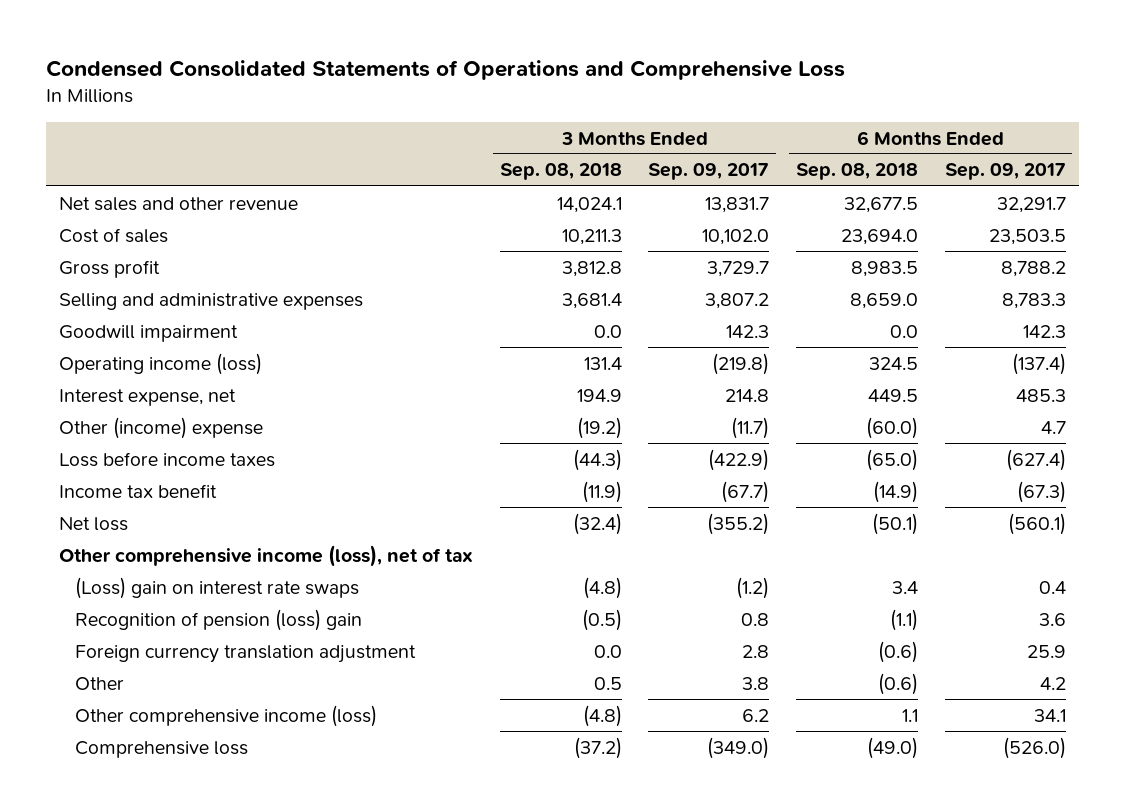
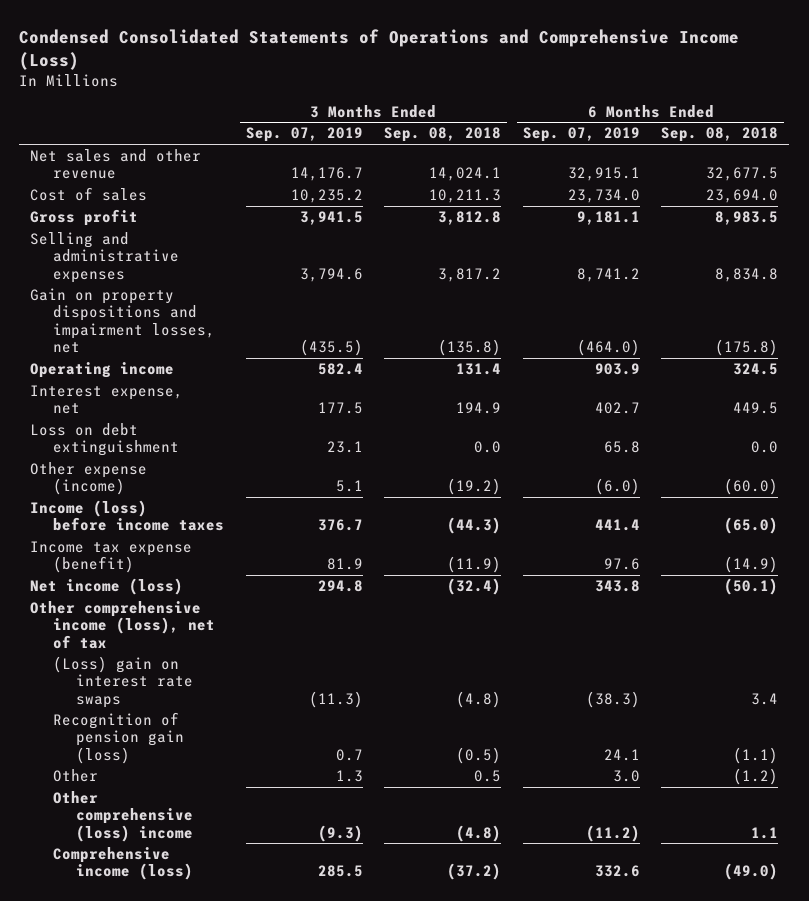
- Condensed Consolidated Statements of Operations and Comprehensive Loss
+ Condensed Consolidated Statements of Operations and Comprehensive Income (Loss)
- | 3 Months Ended Sep. 08, 2018 | 3 Months Ended Sep. 09, 2017 | 6 Months Ended Sep. 08, 2018 | 6 Months Ended Sep. 09, 2017
+ | 3 Months Ended Sep. 07, 2019 | 3 Months Ended Sep. 08, 2018 | 6 Months Ended Sep. 07, 2019 | 6 Months Ended Sep. 08, 2018
- Selling and administrative expenses | 3,681.4 | 3,807.2 | 8,659.0 | 8,783.3
- Goodwill impairment | 0.0 | 142.3 | 0.0 | 142.3
- Operating income (loss) | 131.4 | (219.8) | 324.5 | (137.4)
+ Selling and administrative expenses | 3,794.6 | 3,817.2 | 8,741.2 | 8,834.8
+ Gain on property dispositions and impairment losses, net | (435.5) | (135.8) | (464.0) | (175.8)
+ Operating income | 582.4 | 131.4 | 903.9 | 324.5
- Other (income) expense | (19.2) | (11.7) | (60.0) | 4.7
- Loss before income taxes | (44.3) | (422.9) | (65.0) | (627.4)
- Income tax benefit | (11.9) | (67.7) | (14.9) | (67.3)
- Net loss | (32.4) | (355.2) | (50.1) | (560.1)
+ Loss on debt extinguishment | 23.1 | 0.0 | 65.8 | 0.0
+ Other expense (income) | 5.1 | (19.2) | (6.0) | (60.0)
+ Income (loss) before income taxes | 376.7 | (44.3) | 441.4 | (65.0)
+ Income tax expense (benefit) | 81.9 | (11.9) | 97.6 | (14.9)
+ Net income (loss) | 294.8 | (32.4) | 343.8 | (50.1)
- Recognition of pension (loss) gain | (0.5) | 0.8 | (1.1) | 3.6
- Foreign currency translation adjustment | 0.0 | 2.8 | (0.6) | 25.9
- Other | 0.5 | 3.8 | (0.6) | 4.2
- Other comprehensive income (loss) | (4.8) | 6.2 | 1.1 | 34.1
- Comprehensive loss | (37.2) | (349.0) | (49.0) | (526.0)
+ Recognition of pension gain (loss) | 0.7 | (0.5) | 24.1 | (1.1)
+ Other | 1.3 | 0.5 | 3.0 | (1.2)
+ Other comprehensive (loss) income | (9.3) | (4.8) | (11.2) | 1.1
+ Comprehensive income (loss) | 285.5 | (37.2) | 332.6 | (49.0)

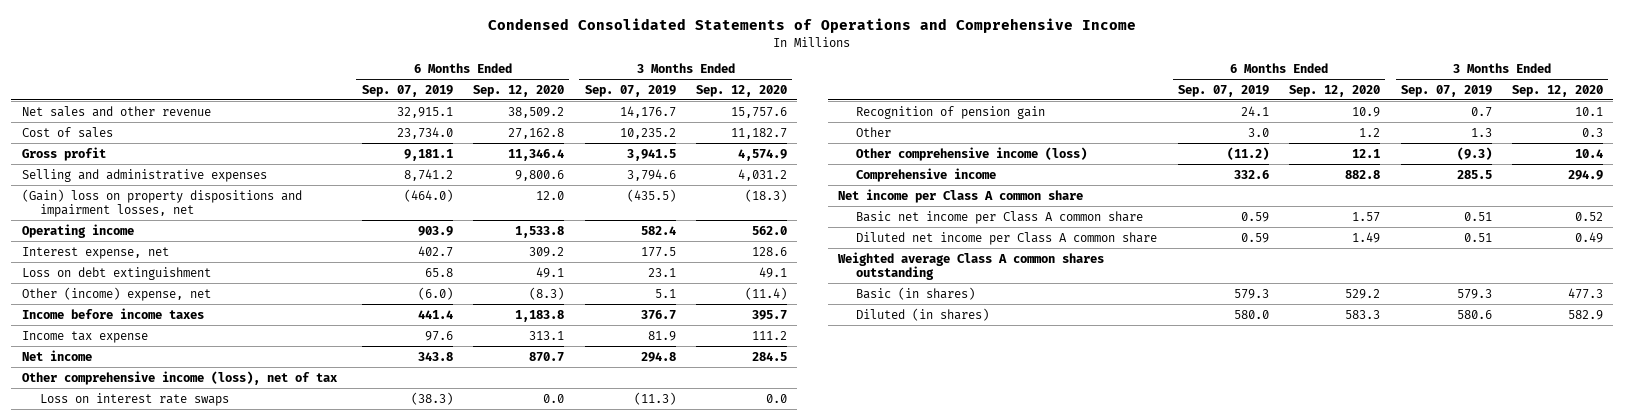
- Condensed Consolidated Statements of Operations and Comprehensive Income (Loss)
+ Condensed Consolidated Statements of Operations and Comprehensive Income
- | 3 Months Ended Sep. 07, 2019 | 3 Months Ended Sep. 08, 2018 | 6 Months Ended Sep. 07, 2019 | 6 Months Ended Sep. 08, 2018
+ | 6 Months Ended Sep. 07, 2019 | 6 Months Ended Sep. 12, 2020 | 3 Months Ended Sep. 07, 2019 | 3 Months Ended Sep. 12, 2020
- Gain on property dispositions and impairment losses, net | (435.5) | (135.8) | (464.0) | (175.8)
+ (Gain) loss on property dispositions and impairment losses, net | (464.0) | 12.0 | (435.5) | (18.3)
- Other expense (income) | 5.1 | (19.2) | (6.0) | (60.0)
- Income (loss) before income taxes | 376.7 | (44.3) | 441.4 | (65.0)
- Income tax expense (benefit) | 81.9 | (11.9) | 97.6 | (14.9)
- Net income (loss) | 294.8 | (32.4) | 343.8 | (50.1)
+ Other (income) expense, net | (6.0) | (8.3) | 5.1 | (11.4)
+ Income before income taxes | 441.4 | 1,183.8 | 376.7 | 395.7
+ Income tax expense | 97.6 | 313.1 | 81.9 | 111.2
+ Net income | 343.8 | 870.7 | 294.8 | 284.5
- (Loss) gain on interest rate swaps | (11.3) | (4.8) | (38.3) | 3.4
- Recognition of pension gain (loss) | 0.7 | (0.5) | 24.1 | (1.1)
+ Loss on interest rate swaps | (38.3) | 0.0 | (11.3) | 0.0
+ Recognition of pension gain | 24.1 | 10.9 | 0.7 | 10.1
- Other comprehensive (loss) income | (9.3) | (4.8) | (11.2) | 1.1
- Comprehensive income (loss) | 285.5 | (37.2) | 332.6 | (49.0)
+ Other comprehensive income (loss) | (11.2) | 12.1 | (9.3) | 10.4
+ Comprehensive income | 332.6 | 882.8 | 285.5 | 294.9
+ Net income per Class A common share
+ Basic net income per Class A common share | 0.59 | 1.57 | 0.51 | 0.52
+ Diluted net income per Class A common share | 0.59 | 1.49 | 0.51 | 0.49
+ Weighted average Class A common shares outstanding
+ Basic (in shares) | 579.3 | 529.2 | 579.3 | 477.3
+ Diluted (in shares) | 580.0 | 583.3 | 580.6 | 582.9

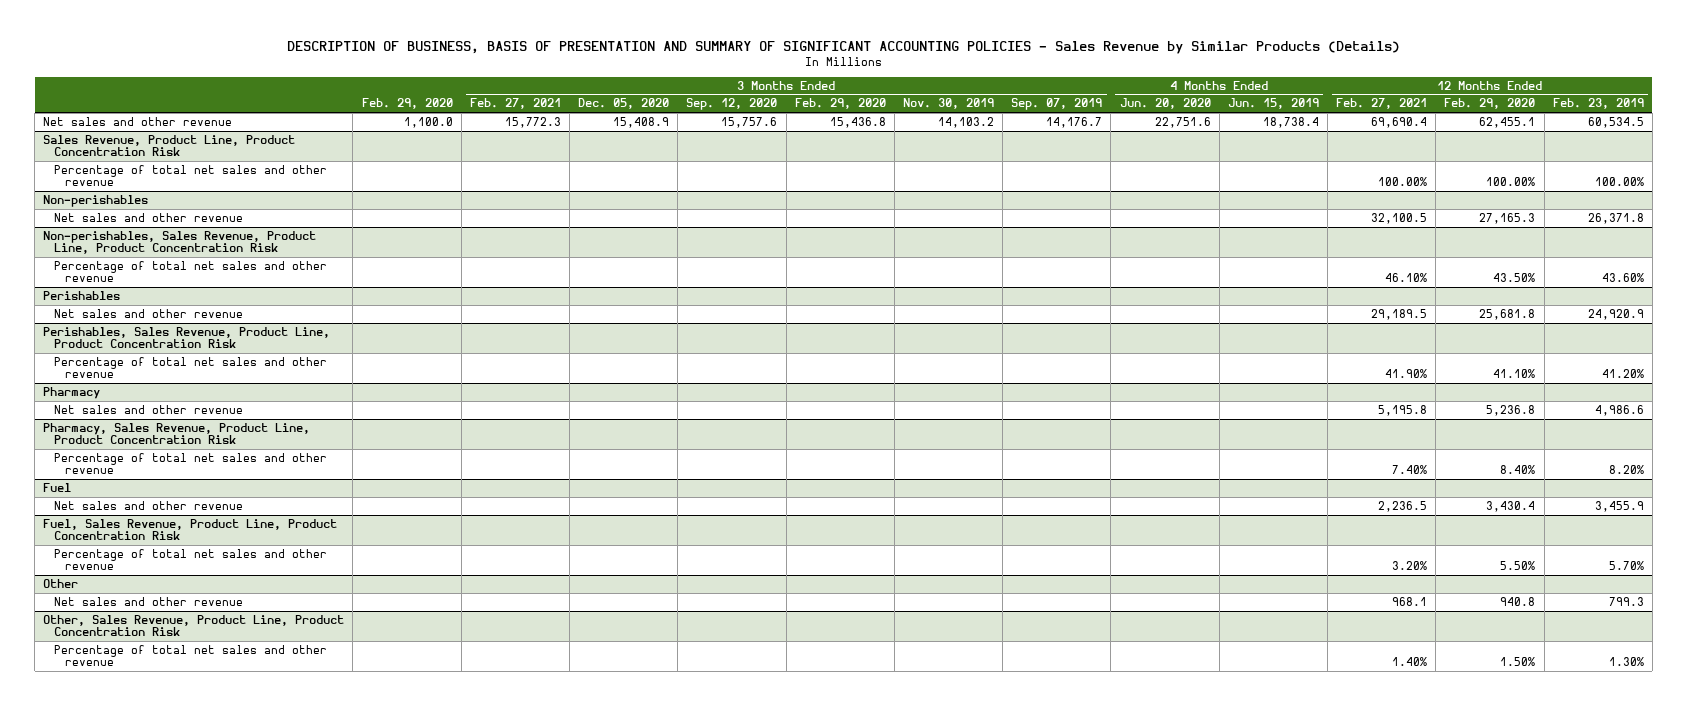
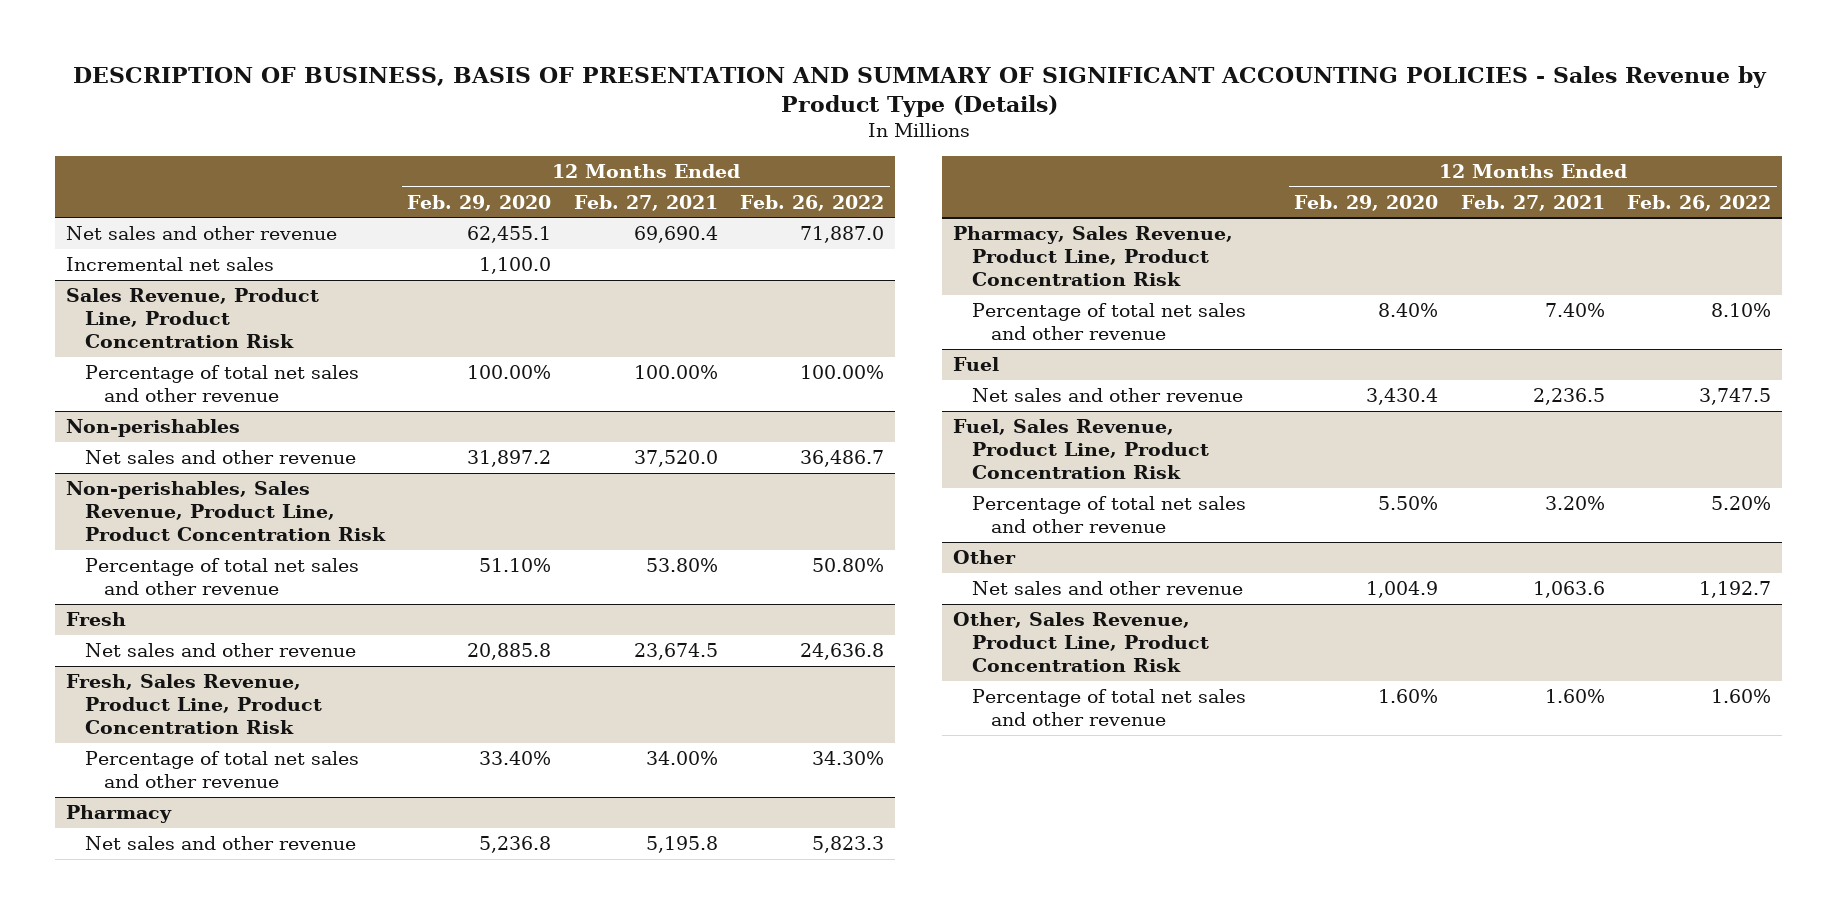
- DESCRIPTION OF BUSINESS, BASIS OF PRESENTATION AND SUMMARY OF SIGNIFICANT ACCOUNTING POLICIES - Sales Revenue by Similar Products (Details)
+ DESCRIPTION OF BUSINESS, BASIS OF PRESENTATION AND SUMMARY OF SIGNIFICANT ACCOUNTING POLICIES - Sales Revenue by Product Type (Details)
- | Feb. 29, 2020 | 3 Months Ended Feb. 27, 2021 | 3 Months Ended Dec. 05, 2020 | 3 Months Ended Sep. 12, 2020 | 3 Months Ended Feb. 29, 2020 | 3 Months Ended Nov. 30, 2019 | 3 Months Ended Sep. 07, 2019 | 4 Months Ended Jun. 20, 2020 | 4 Months Ended Jun. 15, 2019 | 12 Months Ended Feb. 27, 2021 | 12 Months Ended Feb. 29, 2020 | 12 Months Ended Feb. 23, 2019
+ | 12 Months Ended Feb. 29, 2020 | 12 Months Ended Feb. 27, 2021 | 12 Months Ended Feb. 26, 2022
+ Incremental net sales | 1,100.0 | |
@ Non-perishables
- Net sales and other revenue | | | | | | | | | | 32,100.5 | 27,165.3 | 26,371.8
+ Net sales and other revenue | 31,897.2 | 37,520.0 | 36,486.7
@ Non-perishables, Sales Revenue, Product Line, Product Concentration Risk
- Percentage of total net sales and other revenue | | | | | | | | | | 46.10% | 43.50% | 43.60%
- Perishables
- Net sales and other revenue | | | | | | | | | | 29,189.5 | 25,681.8 | 24,920.9
- Perishables, Sales Revenue, Product Line, Product Concentration Risk
- Percentage of total net sales and other revenue | | | | | | | | | | 41.90% | 41.10% | 41.20%
@ Non-perishables, Sales Revenue, Product Line, Product Concentration Risk
+ Percentage of total net sales and other revenue | 51.10% | 53.80% | 50.80%
+ Fresh
+ Net sales and other revenue | 20,885.8 | 23,674.5 | 24,636.8
+ Fresh, Sales Revenue, Product Line, Product Concentration Risk
+ Percentage of total net sales and other revenue | 33.40% | 34.00% | 34.30%
@ Other
- Net sales and other revenue | | | | | | | | | | 968.1 | 940.8 | 799.3
+ Net sales and other revenue | 1,004.9 | 1,063.6 | 1,192.7
@ Other, Sales Revenue, Product Line, Product Concentration Risk
- Percentage of total net sales and other revenue | | | | | | | | | | 1.40% | 1.50% | 1.30%
+ Percentage of total net sales and other revenue | 1.60% | 1.60% | 1.60%

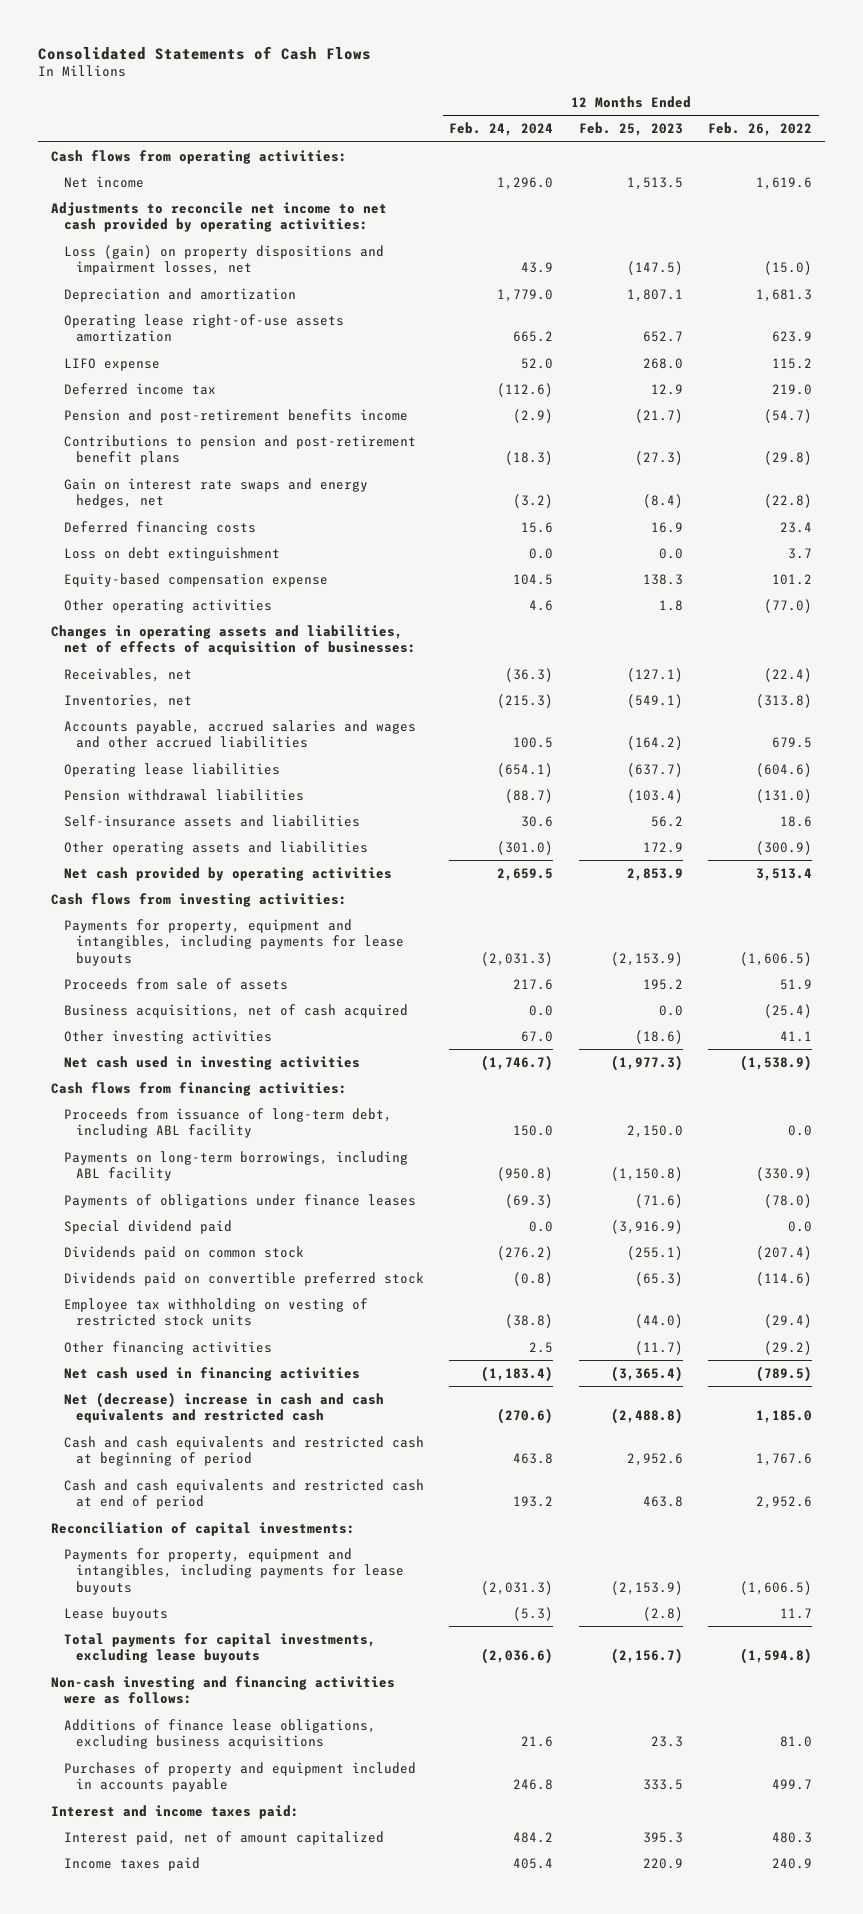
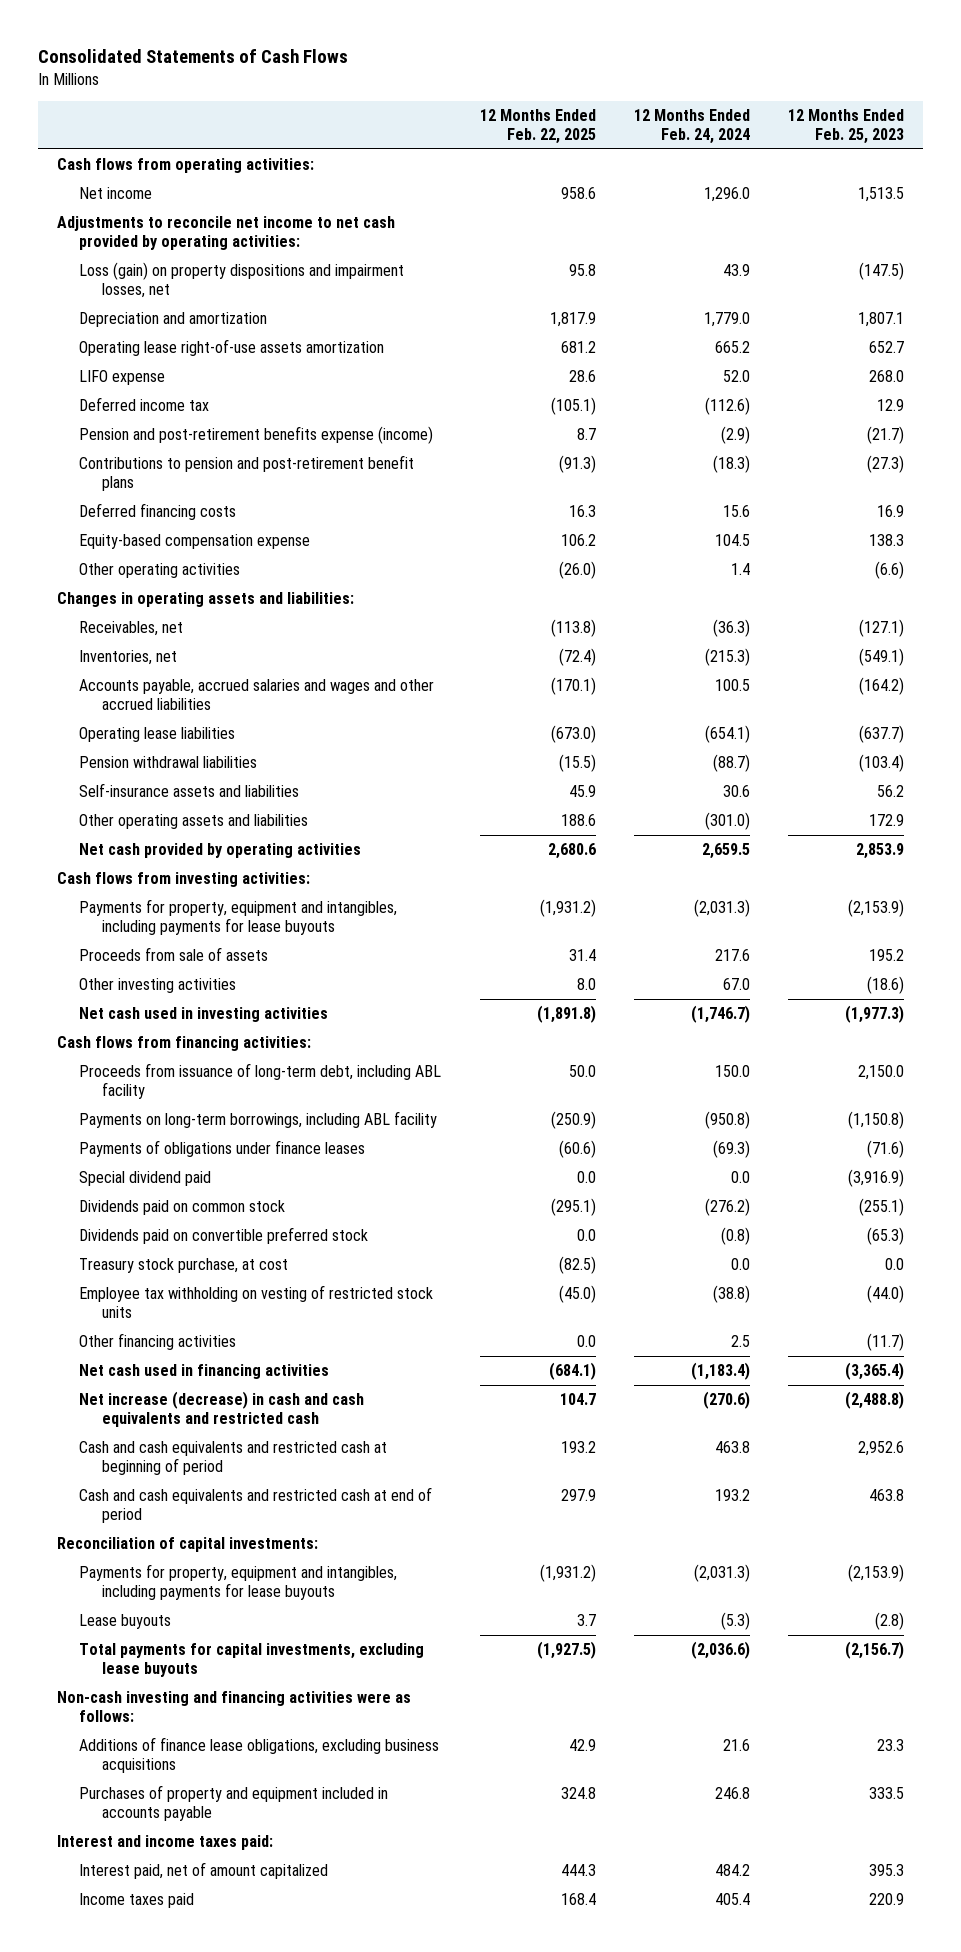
- | 12 Months Ended Feb. 24, 2024 | 12 Months Ended Feb. 25, 2023 | 12 Months Ended Feb. 26, 2022
+ | 12 Months Ended Feb. 22, 2025 | 12 Months Ended Feb. 24, 2024 | 12 Months Ended Feb. 25, 2023
- Pension and post-retirement benefits income | (2.9) | (21.7) | (54.7)
+ Pension and post-retirement benefits expense (income) | 8.7 | (2.9) | (21.7)
- Gain on interest rate swaps and energy hedges, net | (3.2) | (8.4) | (22.8)
- Loss on debt extinguishment | 0.0 | 0.0 | 3.7
- Other operating activities | 4.6 | 1.8 | (77.0)
- Changes in operating assets and liabilities, net of effects of acquisition of businesses:
+ Other operating activities | (26.0) | 1.4 | (6.6)
+ Changes in operating assets and liabilities:
- Business acquisitions, net of cash acquired | 0.0 | 0.0 | (25.4)
+ Treasury stock purchase, at cost | (82.5) | 0.0 | 0.0
- Net (decrease) increase in cash and cash equivalents and restricted cash | (270.6) | (2,488.8) | 1,185.0
+ Net increase (decrease) in cash and cash equivalents and restricted cash | 104.7 | (270.6) | (2,488.8)

